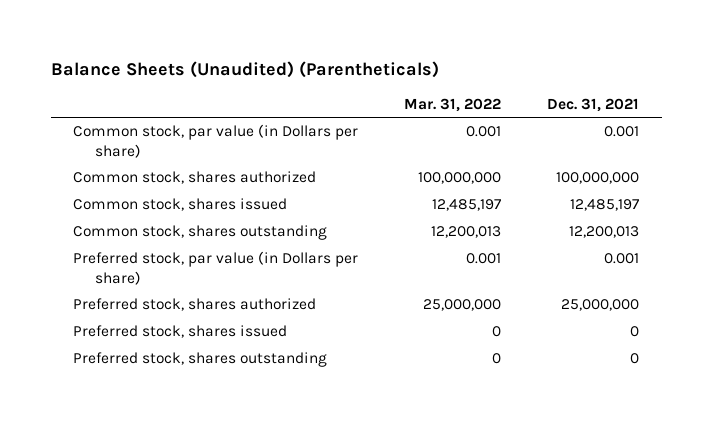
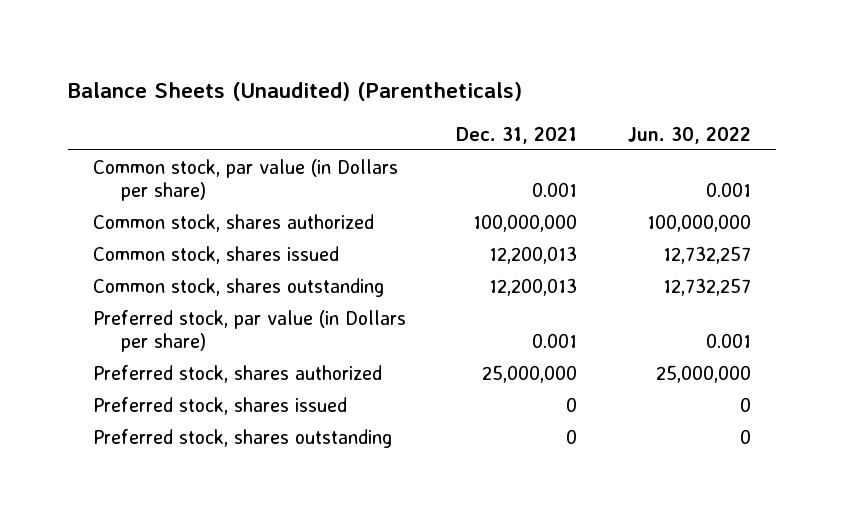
- | Mar. 31, 2022 | Dec. 31, 2021
+ | Dec. 31, 2021 | Jun. 30, 2022
- Common stock, shares issued | 12,485,197 | 12,485,197
+ Common stock, shares issued | 12,200,013 | 12,732,257

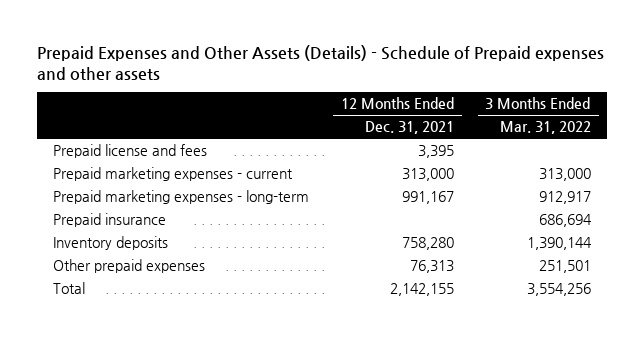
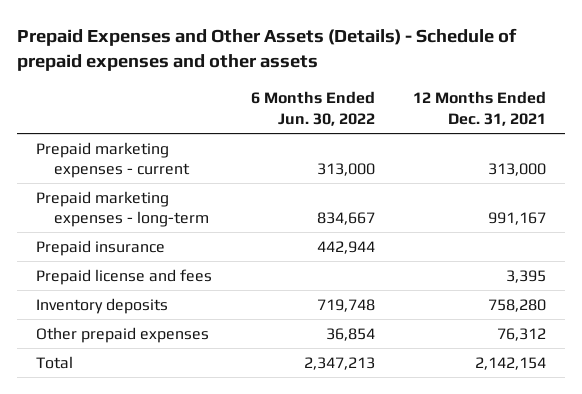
- Prepaid Expenses and Other Assets (Details) - Schedule of Prepaid expenses and other assets
+ Prepaid Expenses and Other Assets (Details) - Schedule of prepaid expenses and other assets
- | 12 Months Ended Dec. 31, 2021 | 3 Months Ended Mar. 31, 2022
+ | 6 Months Ended Jun. 30, 2022 | 12 Months Ended Dec. 31, 2021
moved down: Prepaid license and fees | | 3,395
- Other prepaid expenses | 76,313 | 251,501
- Total | 2,142,155 | 3,554,256
+ Other prepaid expenses | 36,854 | 76,312
+ Total | 2,347,213 | 2,142,154

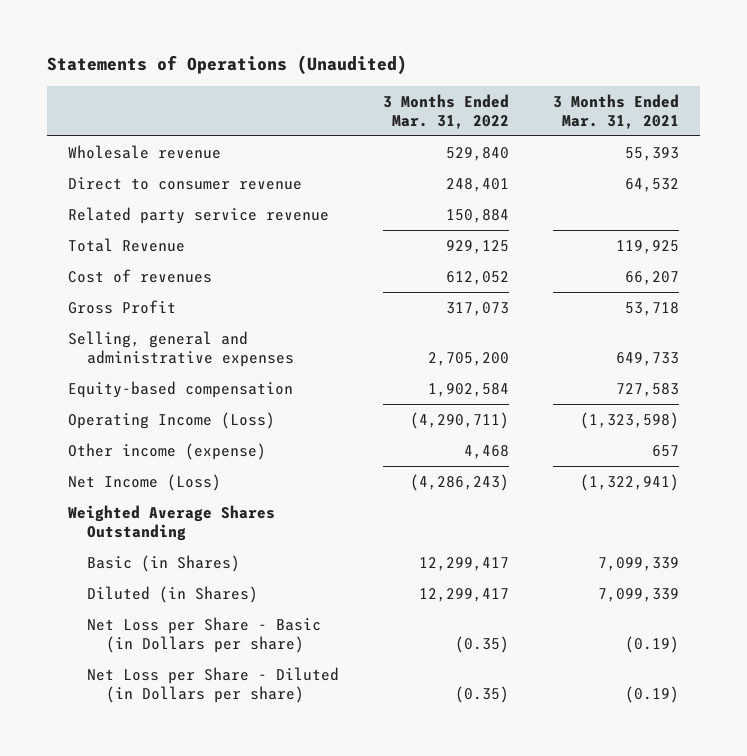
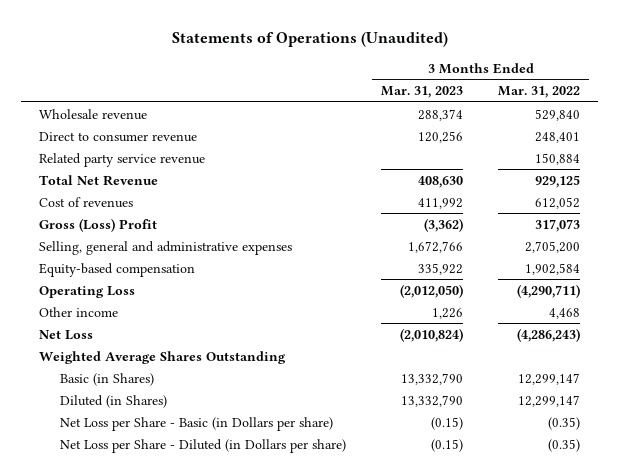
- | 3 Months Ended Mar. 31, 2022 | 3 Months Ended Mar. 31, 2021
+ | 3 Months Ended Mar. 31, 2023 | 3 Months Ended Mar. 31, 2022
- Total Revenue | 929,125 | 119,925
+ Total Net Revenue | 408,630 | 929,125
- Gross Profit | 317,073 | 53,718
+ Gross (Loss) Profit | (3,362) | 317,073
- Operating Income (Loss) | (4,290,711) | (1,323,598)
- Other income (expense) | 4,468 | 657
- Net Income (Loss) | (4,286,243) | (1,322,941)
+ Operating Loss | (2,012,050) | (4,290,711)
+ Other income | 1,226 | 4,468
+ Net Loss | (2,010,824) | (4,286,243)
- Basic (in Shares) | 12,299,417 | 7,099,339
- Diluted (in Shares) | 12,299,417 | 7,099,339
+ Basic (in Shares) | 13,332,790 | 12,299,147
+ Diluted (in Shares) | 13,332,790 | 12,299,147

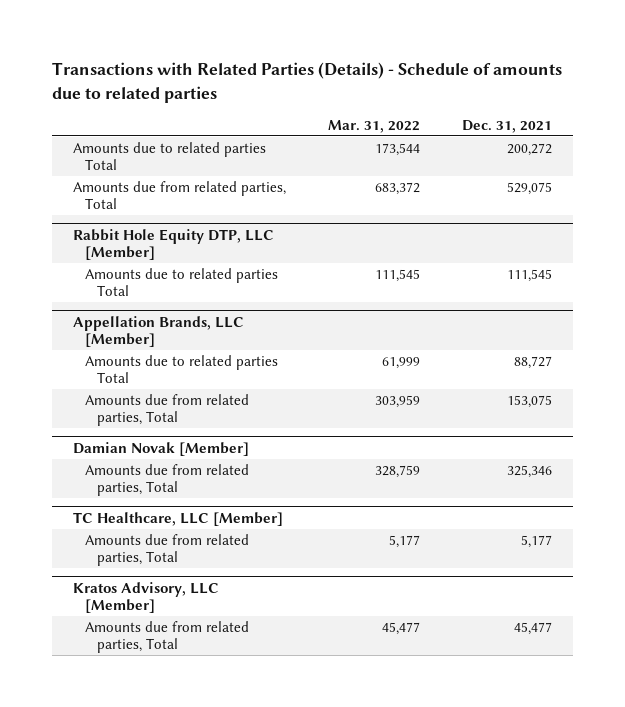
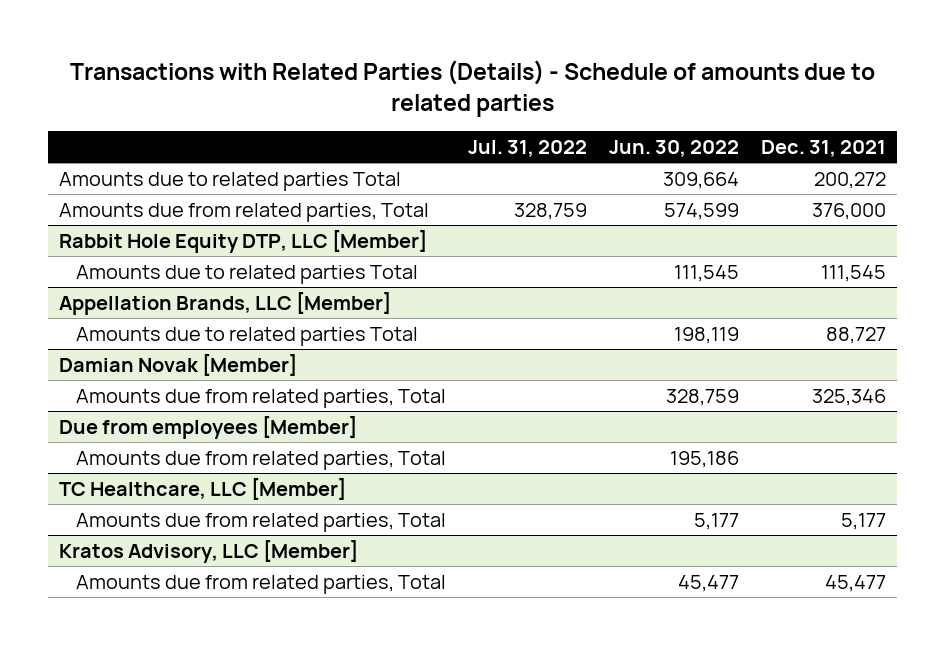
- | Mar. 31, 2022 | Dec. 31, 2021
+ | Jul. 31, 2022 | Jun. 30, 2022 | Dec. 31, 2021
- Amounts due from related parties, Total | 683,372 | 529,075
+ Amounts due from related parties, Total | 328,759 | 574,599 | 376,000
@ Appellation Brands, LLC [Member]
- Amounts due from related parties, Total | 303,959 | 153,075
+ Due from employees [Member]
+ Amounts due from related parties, Total | | 195,186 |

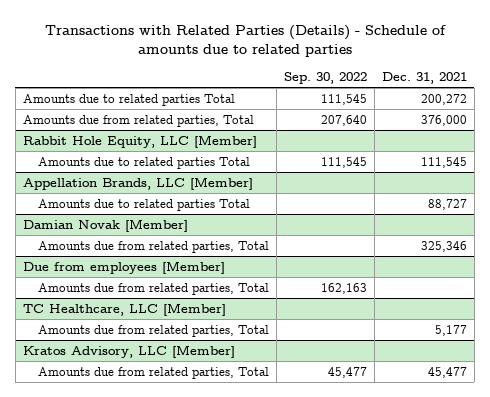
- | Jul. 31, 2022 | Jun. 30, 2022 | Dec. 31, 2021
+ | Sep. 30, 2022 | Dec. 31, 2021
- Rabbit Hole Equity DTP, LLC [Member]
+ Rabbit Hole Equity, LLC [Member]

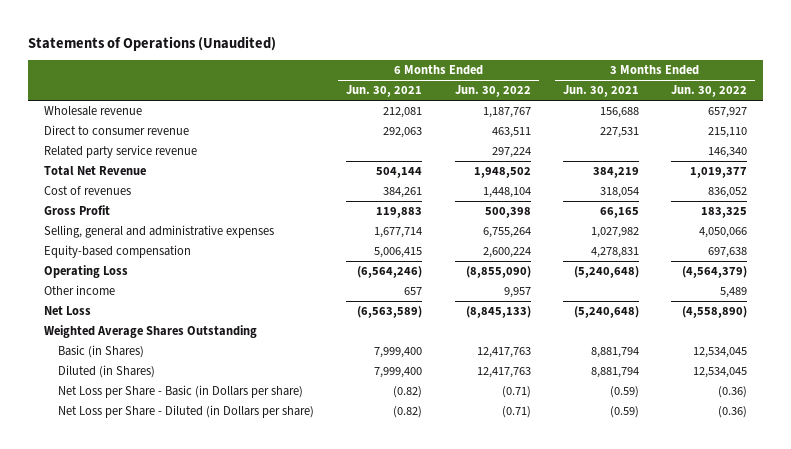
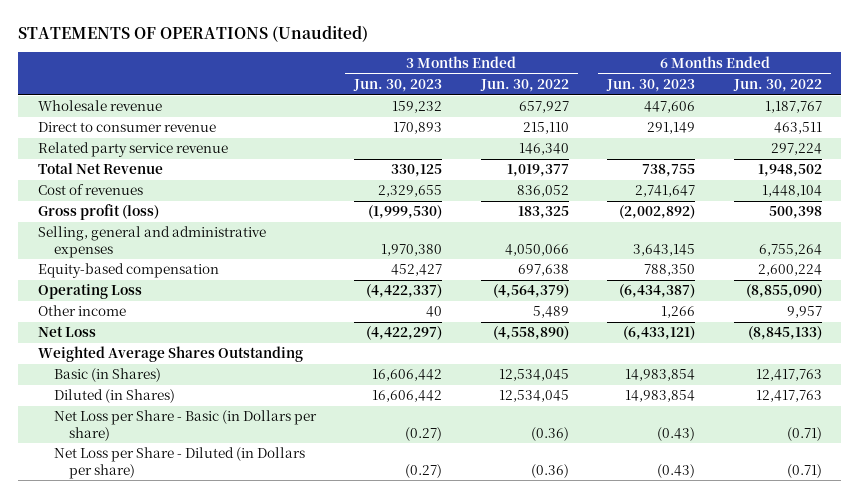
- Statements of Operations (Unaudited)
+ STATEMENTS OF OPERATIONS (Unaudited)
- | 6 Months Ended Jun. 30, 2021 | 6 Months Ended Jun. 30, 2022 | 3 Months Ended Jun. 30, 2021 | 3 Months Ended Jun. 30, 2022
+ | 3 Months Ended Jun. 30, 2023 | 3 Months Ended Jun. 30, 2022 | 6 Months Ended Jun. 30, 2023 | 6 Months Ended Jun. 30, 2022
- Gross Profit | 119,883 | 500,398 | 66,165 | 183,325
+ Gross profit (loss) | (1,999,530) | 183,325 | (2,002,892) | 500,398

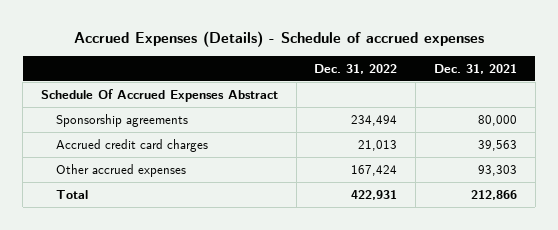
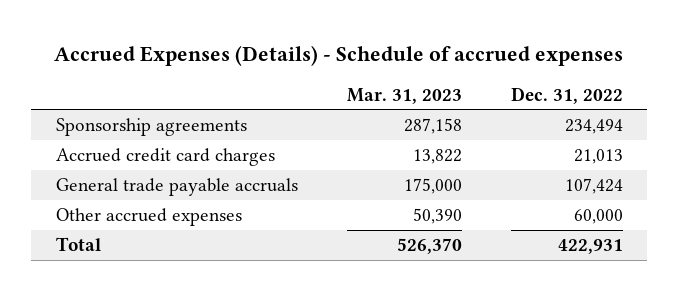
- | Dec. 31, 2022 | Dec. 31, 2021
+ | Mar. 31, 2023 | Dec. 31, 2022
- Schedule Of Accrued Expenses Abstract
- Other accrued expenses | 167,424 | 93,303
+ General trade payable accruals | 175,000 | 107,424
+ Other accrued expenses | 50,390 | 60,000

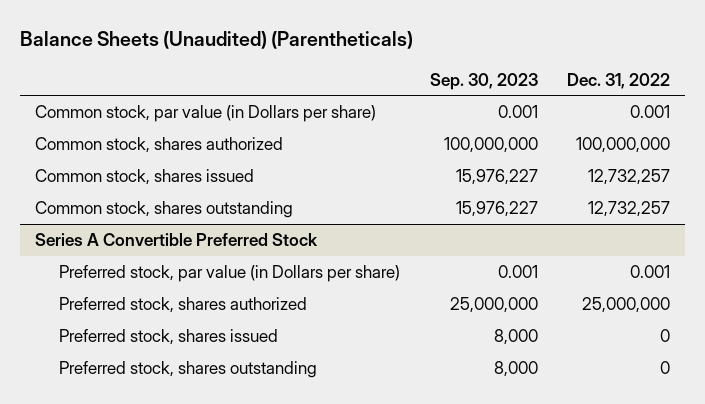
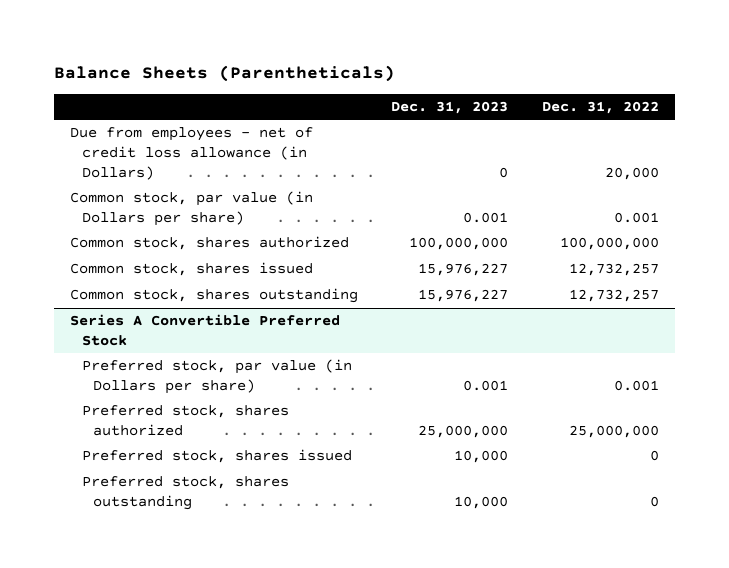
- Balance Sheets (Unaudited) (Parentheticals)
+ Balance Sheets (Parentheticals)
- | Sep. 30, 2023 | Dec. 31, 2022
+ | Dec. 31, 2023 | Dec. 31, 2022
+ Due from employees - net of credit loss allowance (in Dollars) | 0 | 20,000

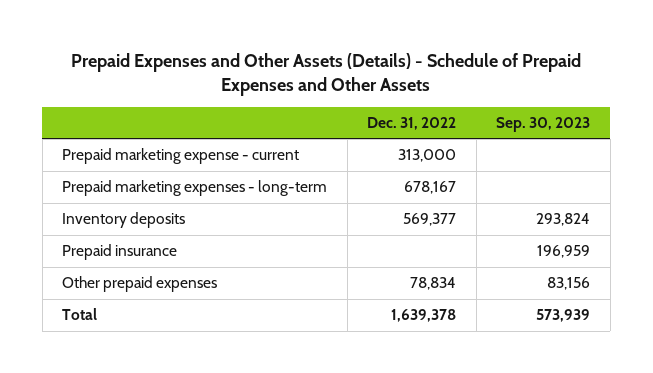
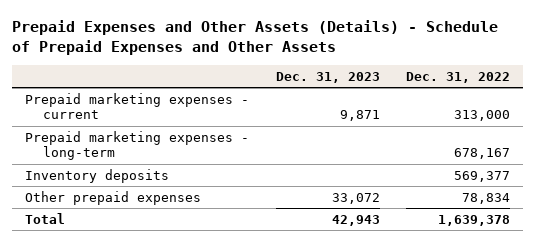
- | Dec. 31, 2022 | Sep. 30, 2023
+ | Dec. 31, 2023 | Dec. 31, 2022
- Prepaid marketing expense - current | 313,000 |
+ Prepaid marketing expenses - current | 9,871 | 313,000
- Prepaid insurance | | 196,959

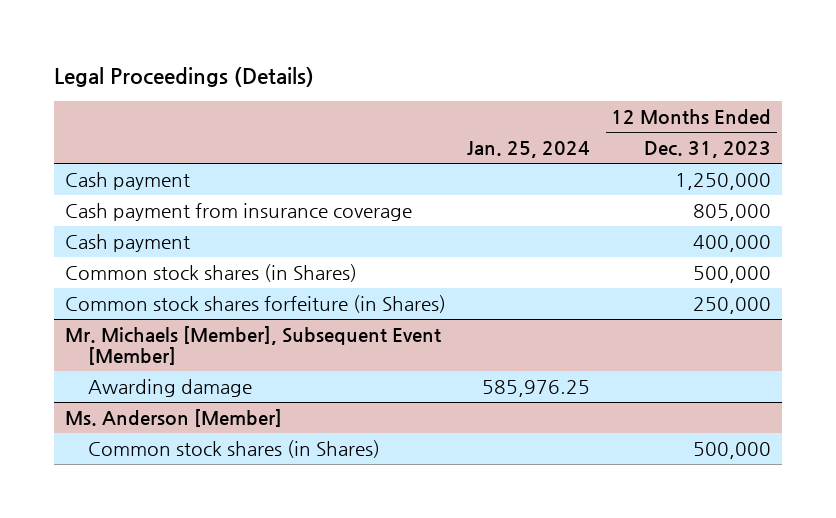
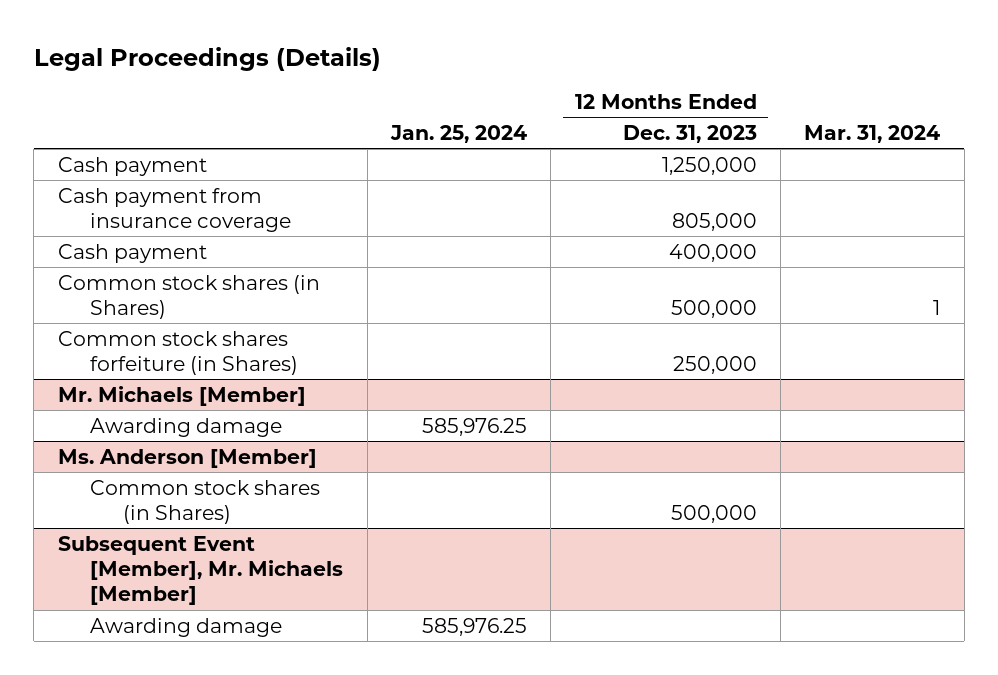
- | Jan. 25, 2024 | 12 Months Ended Dec. 31, 2023
+ | Jan. 25, 2024 | 12 Months Ended Dec. 31, 2023 | Mar. 31, 2024
- Mr. Michaels [Member], Subsequent Event [Member]
+ Mr. Michaels [Member]
+ Subsequent Event [Member], Mr. Michaels [Member]
+ Awarding damage | 585,976.25 | |

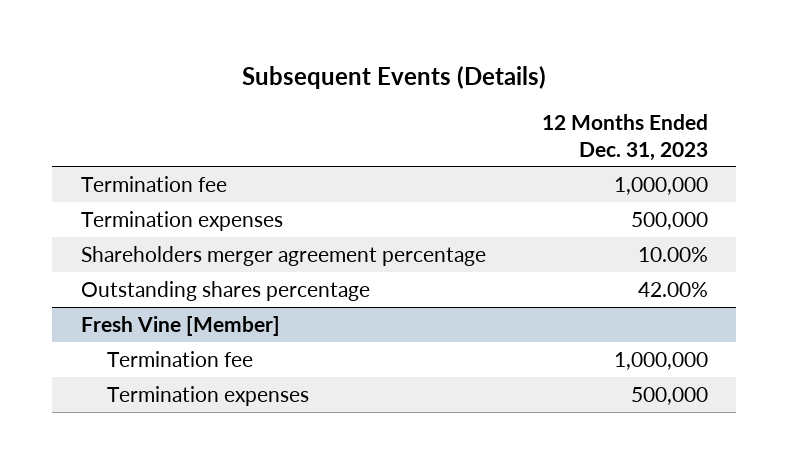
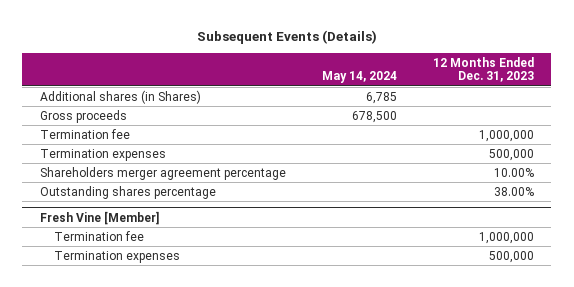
- | 12 Months Ended Dec. 31, 2023
+ | May 14, 2024 | 12 Months Ended Dec. 31, 2023
+ Additional shares (in Shares) | 6,785 |
+ Gross proceeds | 678,500 |
- Outstanding shares percentage | 42.00%
+ Outstanding shares percentage | | 38.00%

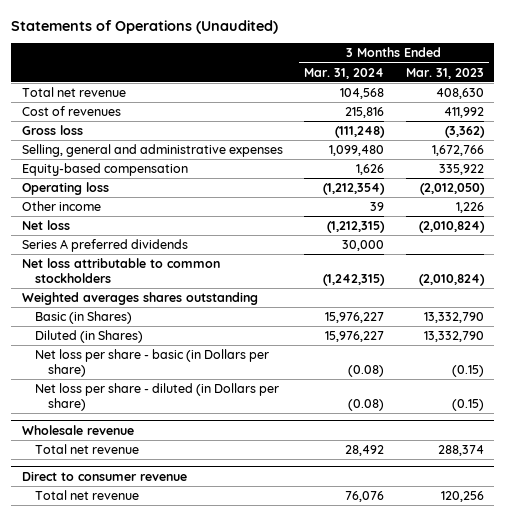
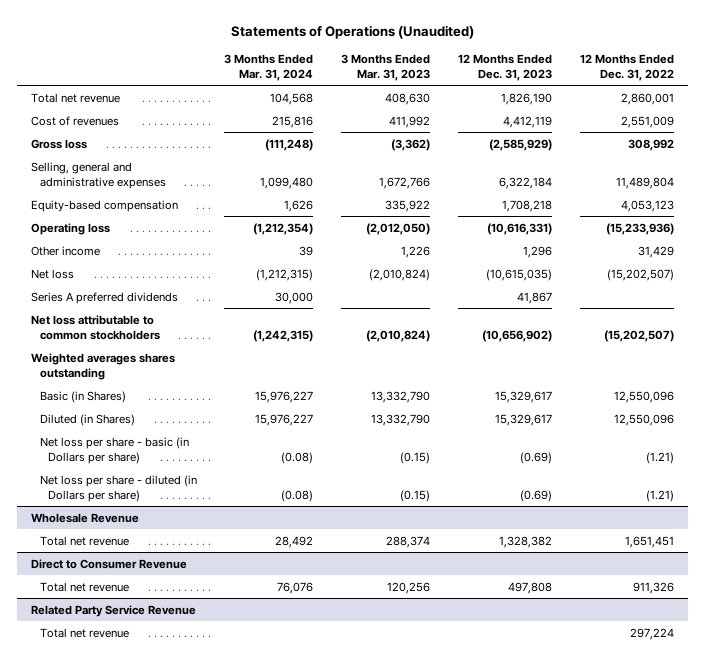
- | 3 Months Ended Mar. 31, 2024 | 3 Months Ended Mar. 31, 2023
+ | 3 Months Ended Mar. 31, 2024 | 3 Months Ended Mar. 31, 2023 | 12 Months Ended Dec. 31, 2023 | 12 Months Ended Dec. 31, 2022
- Wholesale revenue
+ Wholesale Revenue
- Direct to consumer revenue
+ Direct to Consumer Revenue
+ Related Party Service Revenue
+ Total net revenue | | | | 297,224

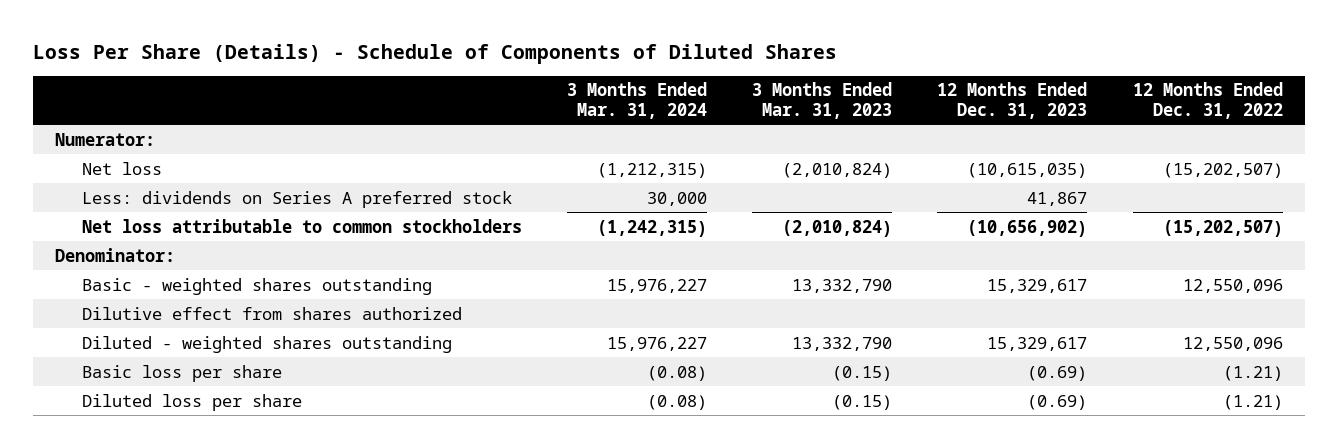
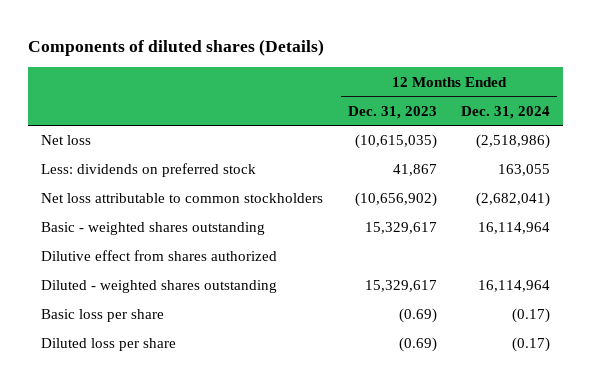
- Loss Per Share (Details) - Schedule of Components of Diluted Shares
+ Components of diluted shares (Details)
- | 3 Months Ended Mar. 31, 2024 | 3 Months Ended Mar. 31, 2023 | 12 Months Ended Dec. 31, 2023 | 12 Months Ended Dec. 31, 2022
+ | 12 Months Ended Dec. 31, 2023 | 12 Months Ended Dec. 31, 2024
- Numerator:
- Less: dividends on Series A preferred stock | 30,000 | | 41,867 |
+ Less: dividends on preferred stock | 41,867 | 163,055
- Denominator:

